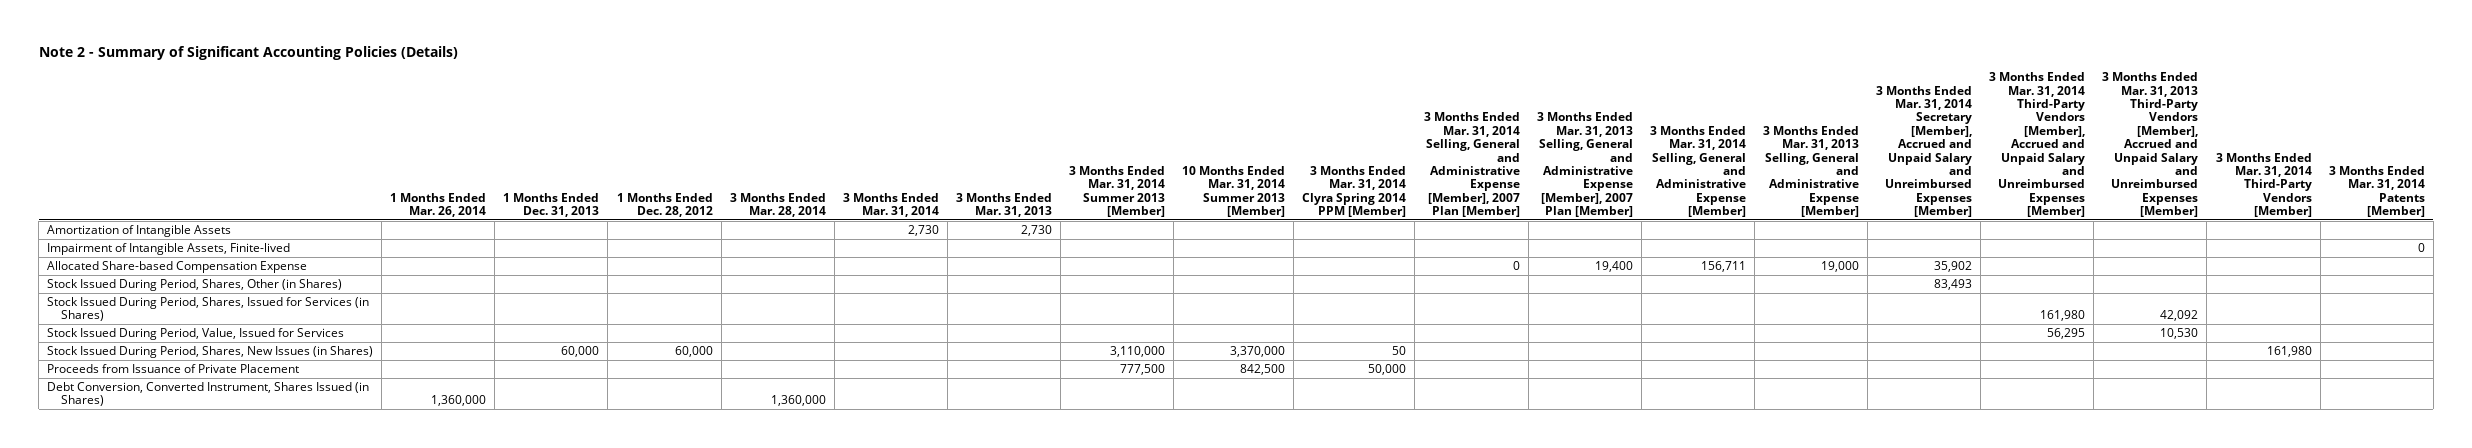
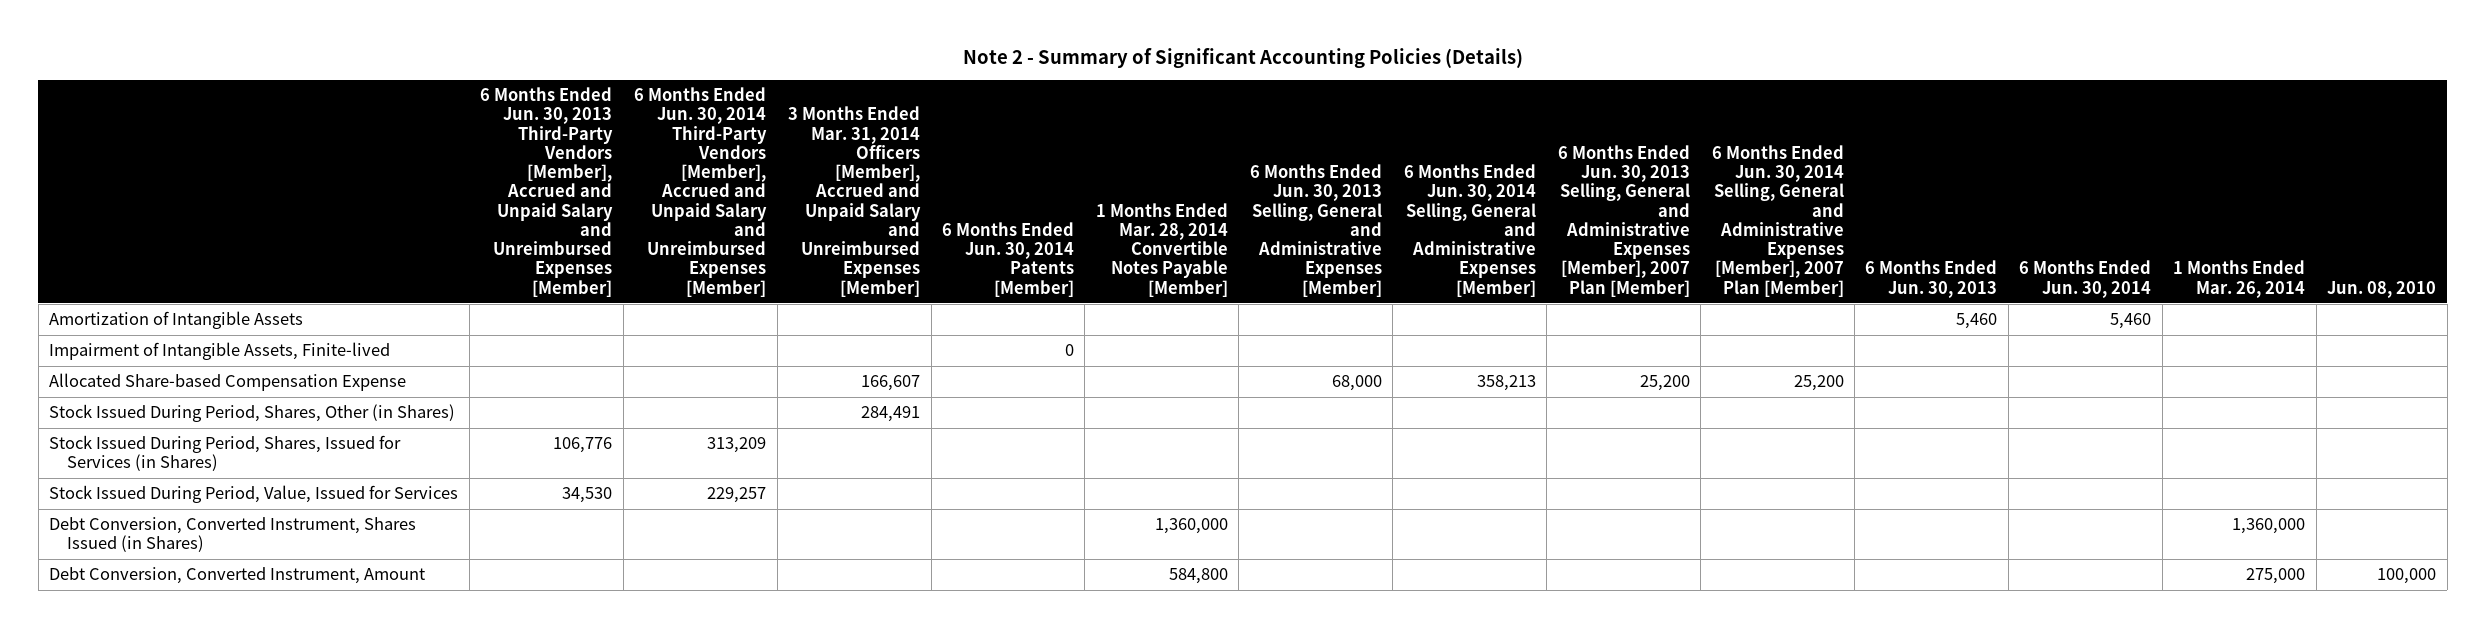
- | 1 Months Ended Mar. 26, 2014 | 1 Months Ended Dec. 31, 2013 | 1 Months Ended Dec. 28, 2012 | 3 Months Ended Mar. 28, 2014 | 3 Months Ended Mar. 31, 2014 | 3 Months Ended Mar. 31, 2013 | 3 Months Ended Mar. 31, 2014 Summer 2013 [Member] | 10 Months Ended Mar. 31, 2014 Summer 2013 [Member] | 3 Months Ended Mar. 31, 2014 Clyra Spring 2014 PPM [Member] | 3 Months Ended Mar. 31, 2014 Selling, General and Administrative Expense [Member], 2007 Plan [Member] | 3 Months Ended Mar. 31, 2013 Selling, General and Administrative Expense [Member], 2007 Plan [Member] | 3 Months Ended Mar. 31, 2014 Selling, General and Administrative Expense [Member] | 3 Months Ended Mar. 31, 2013 Selling, General and Administrative Expense [Member] | 3 Months Ended Mar. 31, 2014 Secretary [Member], Accrued and Unpaid Salary and Unreimbursed Expenses [Member] | 3 Months Ended Mar. 31, 2014 Third-Party Vendors [Member], Accrued and Unpaid Salary and Unreimbursed Expenses [Member] | 3 Months Ended Mar. 31, 2013 Third-Party Vendors [Member], Accrued and Unpaid Salary and Unreimbursed Expenses [Member] | 3 Months Ended Mar. 31, 2014 Third-Party Vendors [Member] | 3 Months Ended Mar. 31, 2014 Patents [Member]
+ | 6 Months Ended Jun. 30, 2013 Third-Party Vendors [Member], Accrued and Unpaid Salary and Unreimbursed Expenses [Member] | 6 Months Ended Jun. 30, 2014 Third-Party Vendors [Member], Accrued and Unpaid Salary and Unreimbursed Expenses [Member] | 3 Months Ended Mar. 31, 2014 Officers [Member], Accrued and Unpaid Salary and Unreimbursed Expenses [Member] | 6 Months Ended Jun. 30, 2014 Patents [Member] | 1 Months Ended Mar. 28, 2014 Convertible Notes Payable [Member] | 6 Months Ended Jun. 30, 2013 Selling, General and Administrative Expenses [Member] | 6 Months Ended Jun. 30, 2014 Selling, General and Administrative Expenses [Member] | 6 Months Ended Jun. 30, 2013 Selling, General and Administrative Expenses [Member], 2007 Plan [Member] | 6 Months Ended Jun. 30, 2014 Selling, General and Administrative Expenses [Member], 2007 Plan [Member] | 6 Months Ended Jun. 30, 2013 | 6 Months Ended Jun. 30, 2014 | 1 Months Ended Mar. 26, 2014 | Jun. 08, 2010
- Stock Issued During Period, Shares, New Issues (in Shares) | | 60,000 | 60,000 | | | | 3,110,000 | 3,370,000 | 50 | | | | | | | | 161,980 |
- Proceeds from Issuance of Private Placement | | | | | | | 777,500 | 842,500 | 50,000 | | | | | | | | |
+ Debt Conversion, Converted Instrument, Amount | | | | | 584,800 | | | | | | | 275,000 | 100,000

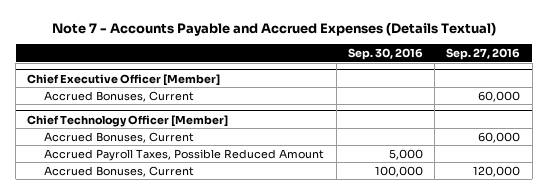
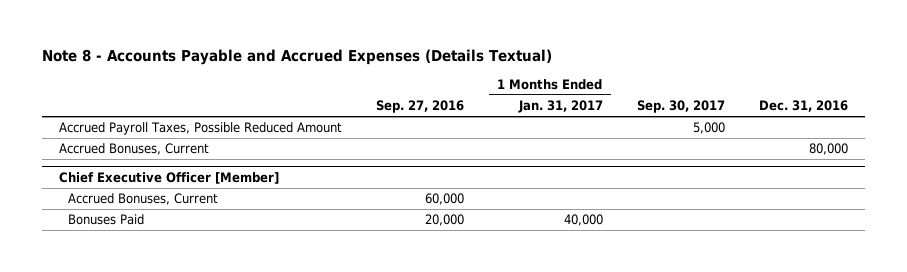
- Note 7 - Accounts Payable and Accrued Expenses (Details Textual)
+ Note 8 - Accounts Payable and Accrued Expenses (Details Textual)
- | Sep. 30, 2016 | Sep. 27, 2016
+ | Sep. 27, 2016 | 1 Months Ended Jan. 31, 2017 | Sep. 30, 2017 | Dec. 31, 2016
+ Accrued Payroll Taxes, Possible Reduced Amount | | | 5,000 |
+ Accrued Bonuses, Current | | | | 80,000
- Chief Technology Officer [Member]
- Accrued Bonuses, Current | | 60,000
- Accrued Payroll Taxes, Possible Reduced Amount | 5,000 |
- Accrued Bonuses, Current | 100,000 | 120,000
@ Chief Executive Officer [Member]
+ Bonuses Paid | 20,000 | 40,000 | |

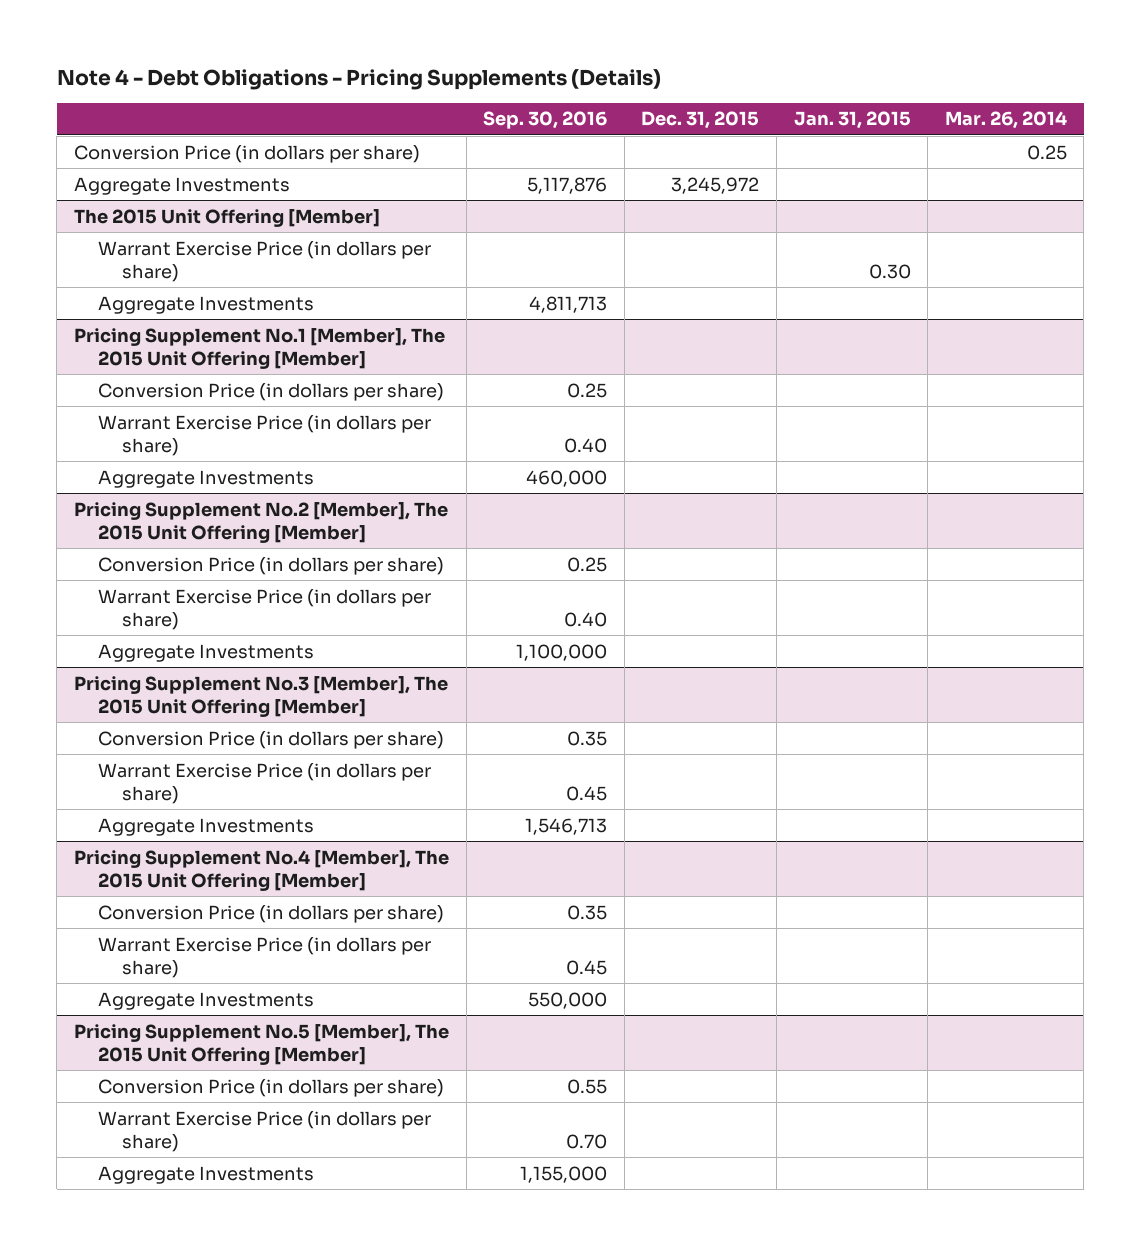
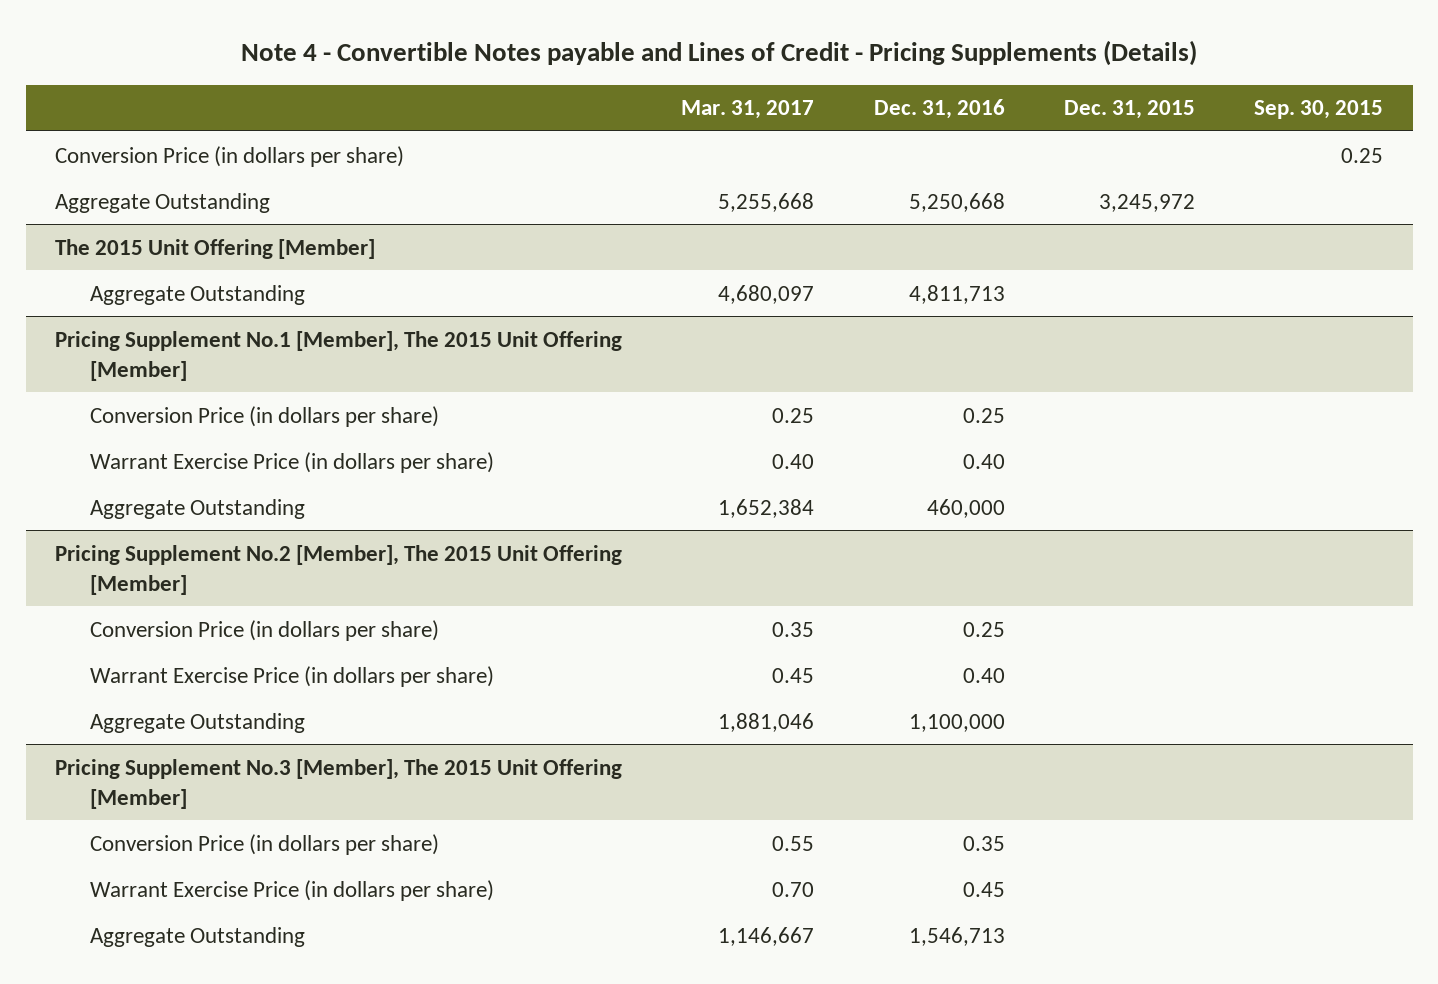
- Note 4 - Debt Obligations - Pricing Supplements (Details)
+ Note 4 - Convertible Notes payable and Lines of Credit - Pricing Supplements (Details)
- | Sep. 30, 2016 | Dec. 31, 2015 | Jan. 31, 2015 | Mar. 26, 2014
+ | Mar. 31, 2017 | Dec. 31, 2016 | Dec. 31, 2015 | Sep. 30, 2015
- Aggregate Investments | 5,117,876 | 3,245,972 | |
+ Aggregate Outstanding | 5,255,668 | 5,250,668 | 3,245,972 |
@ The 2015 Unit Offering [Member]
- Warrant Exercise Price (in dollars per share) | | | 0.30 |
- Aggregate Investments | 4,811,713 | | |
+ Aggregate Outstanding | 4,680,097 | 4,811,713 | |
@ Pricing Supplement No.1 [Member], The 2015 Unit Offering [Member]
- Aggregate Investments | 460,000 | | |
+ Aggregate Outstanding | 1,652,384 | 460,000 | |
@ Pricing Supplement No.2 [Member], The 2015 Unit Offering [Member]
- Aggregate Investments | 1,100,000 | | |
+ Aggregate Outstanding | 1,881,046 | 1,100,000 | |
@ Pricing Supplement No.3 [Member], The 2015 Unit Offering [Member]
- Aggregate Investments | 1,546,713 | | |
- Pricing Supplement No.4 [Member], The 2015 Unit Offering [Member]
- Conversion Price (in dollars per share) | 0.35 | | |
- Warrant Exercise Price (in dollars per share) | 0.45 | | |
- Aggregate Investments | 550,000 | | |
- Pricing Supplement No.5 [Member], The 2015 Unit Offering [Member]
- Conversion Price (in dollars per share) | 0.55 | | |
- Warrant Exercise Price (in dollars per share) | 0.70 | | |
- Aggregate Investments | 1,155,000 | | |
@ Pricing Supplement No.3 [Member], The 2015 Unit Offering [Member]
+ Aggregate Outstanding | 1,146,667 | 1,546,713 | |

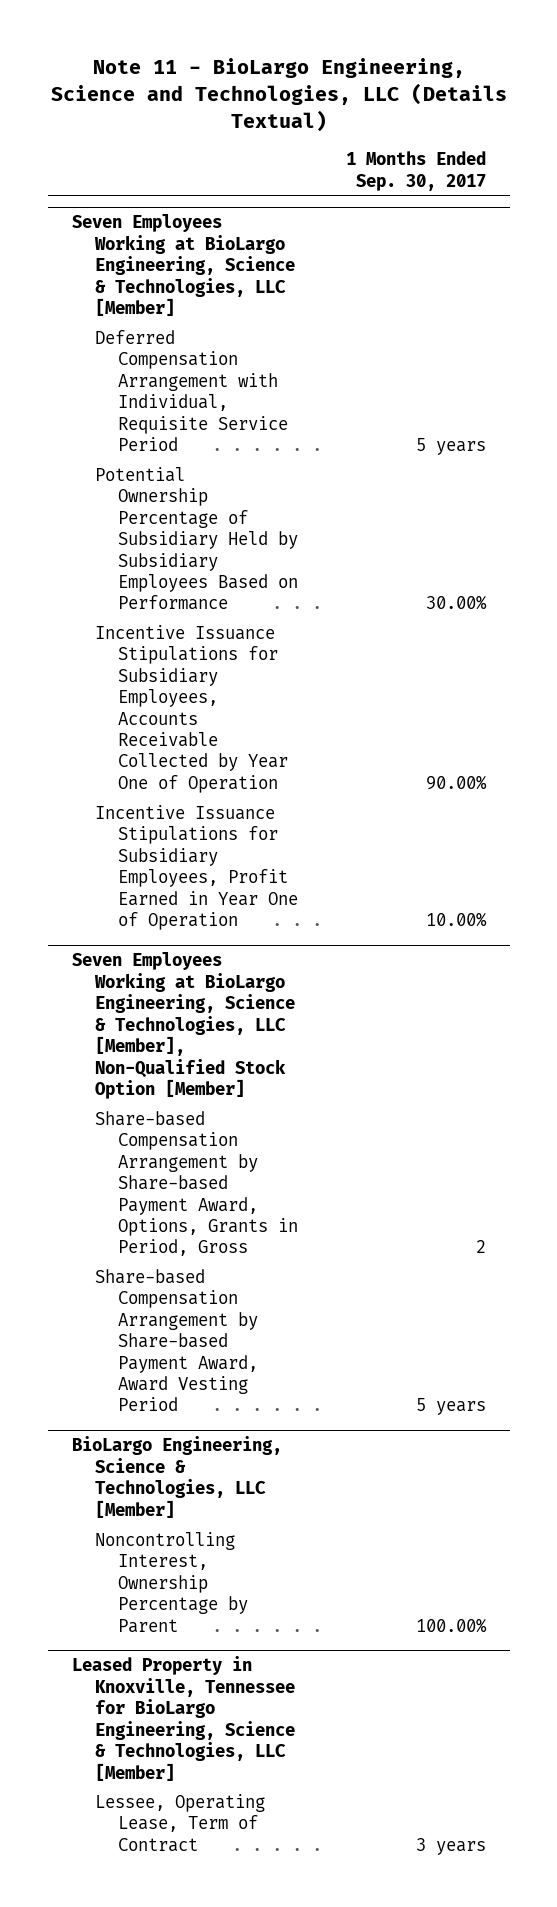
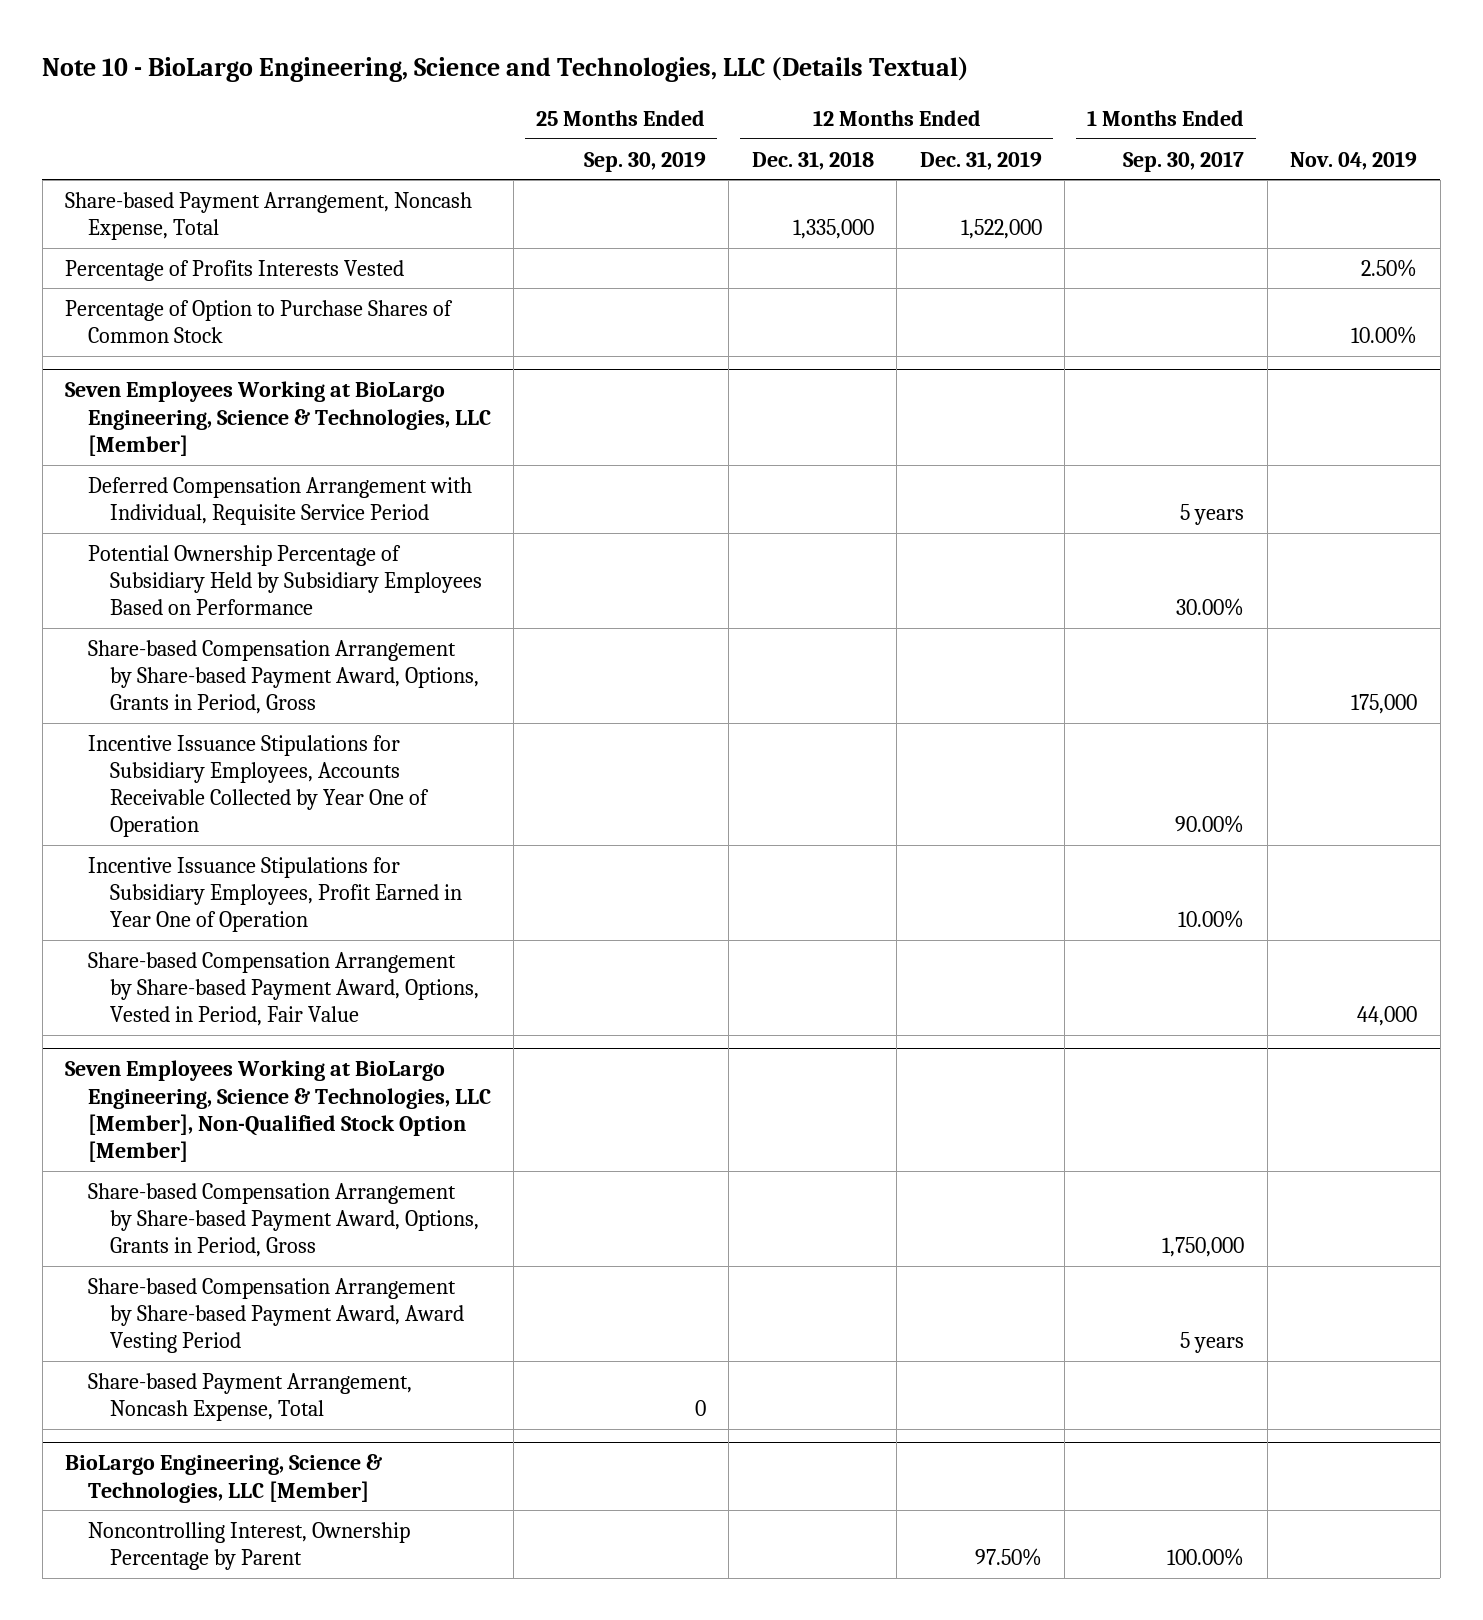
- Note 11 - BioLargo Engineering, Science and Technologies, LLC (Details Textual)
+ Note 10 - BioLargo Engineering, Science and Technologies, LLC (Details Textual)
- | 1 Months Ended Sep. 30, 2017
+ | 25 Months Ended Sep. 30, 2019 | 12 Months Ended Dec. 31, 2018 | 12 Months Ended Dec. 31, 2019 | 1 Months Ended Sep. 30, 2017 | Nov. 04, 2019
+ Share-based Payment Arrangement, Noncash Expense, Total | | 1,335,000 | 1,522,000 | |
+ Percentage of Profits Interests Vested | | | | | 2.50%
+ Percentage of Option to Purchase Shares of Common Stock | | | | | 10.00%
@ Seven Employees Working at BioLargo Engineering, Science & Technologies, LLC [Member]
+ Share-based Compensation Arrangement by Share-based Payment Award, Options, Grants in Period, Gross | | | | | 175,000
+ Share-based Compensation Arrangement by Share-based Payment Award, Options, Vested in Period, Fair Value | | | | | 44,000
@ Seven Employees Working at BioLargo Engineering, Science & Technologies, LLC [Member], Non-Qualified Stock Option [Member]
- Share-based Compensation Arrangement by Share-based Payment Award, Options, Grants in Period, Gross | 2
+ Share-based Compensation Arrangement by Share-based Payment Award, Options, Grants in Period, Gross | | | | 1,750,000 |
+ Share-based Payment Arrangement, Noncash Expense, Total | 0 | | | |
- Leased Property in Knoxville, Tennessee for BioLargo Engineering, Science & Technologies, LLC [Member]
- Lessee, Operating Lease, Term of Contract | 3 years

